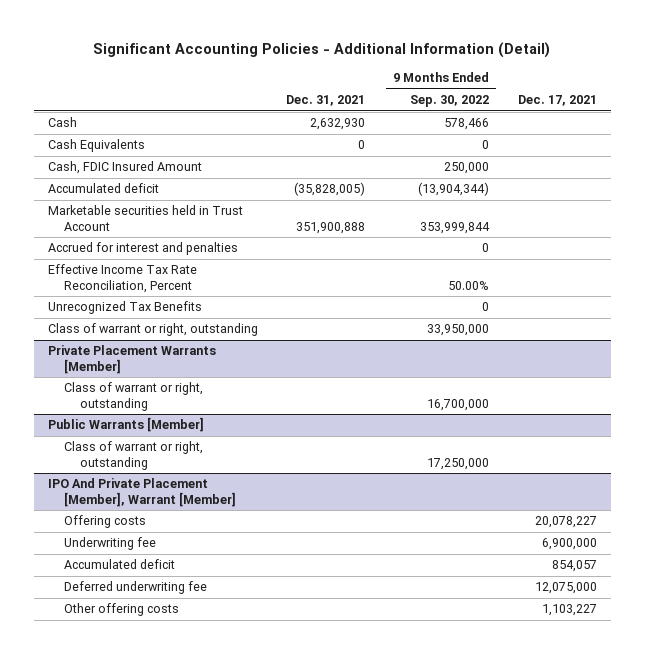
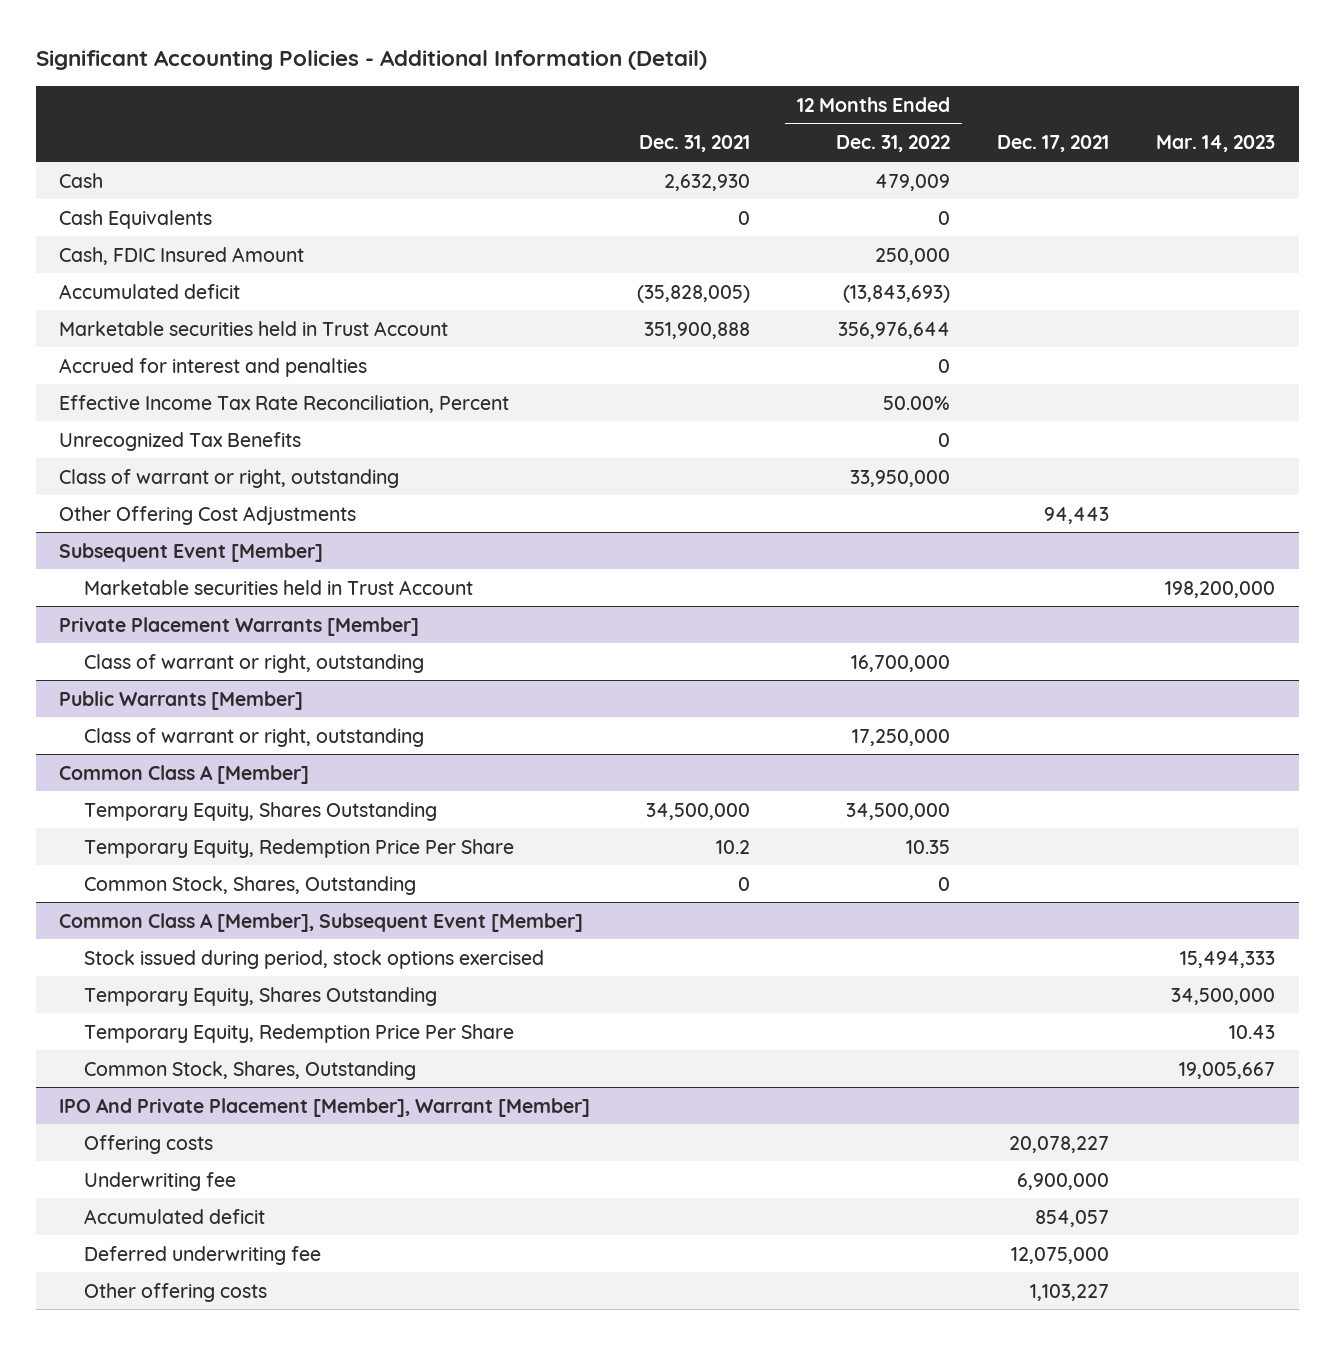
- | Dec. 31, 2021 | 9 Months Ended Sep. 30, 2022 | Dec. 17, 2021
+ | Dec. 31, 2021 | 12 Months Ended Dec. 31, 2022 | Dec. 17, 2021 | Mar. 14, 2023
+ Other Offering Cost Adjustments | | | 94,443 |
+ Subsequent Event [Member]
+ Marketable securities held in Trust Account | | | | 198,200,000
+ Common Class A [Member]
+ Temporary Equity, Shares Outstanding | 34,500,000 | 34,500,000 | |
+ Temporary Equity, Redemption Price Per Share | 10.2 | 10.35 | |
+ Common Stock, Shares, Outstanding | 0 | 0 | |
+ Common Class A [Member], Subsequent Event [Member]
+ Stock issued during period, stock options exercised | | | | 15,494,333
+ Temporary Equity, Shares Outstanding | | | | 34,500,000
+ Temporary Equity, Redemption Price Per Share | | | | 10.43
+ Common Stock, Shares, Outstanding | | | | 19,005,667

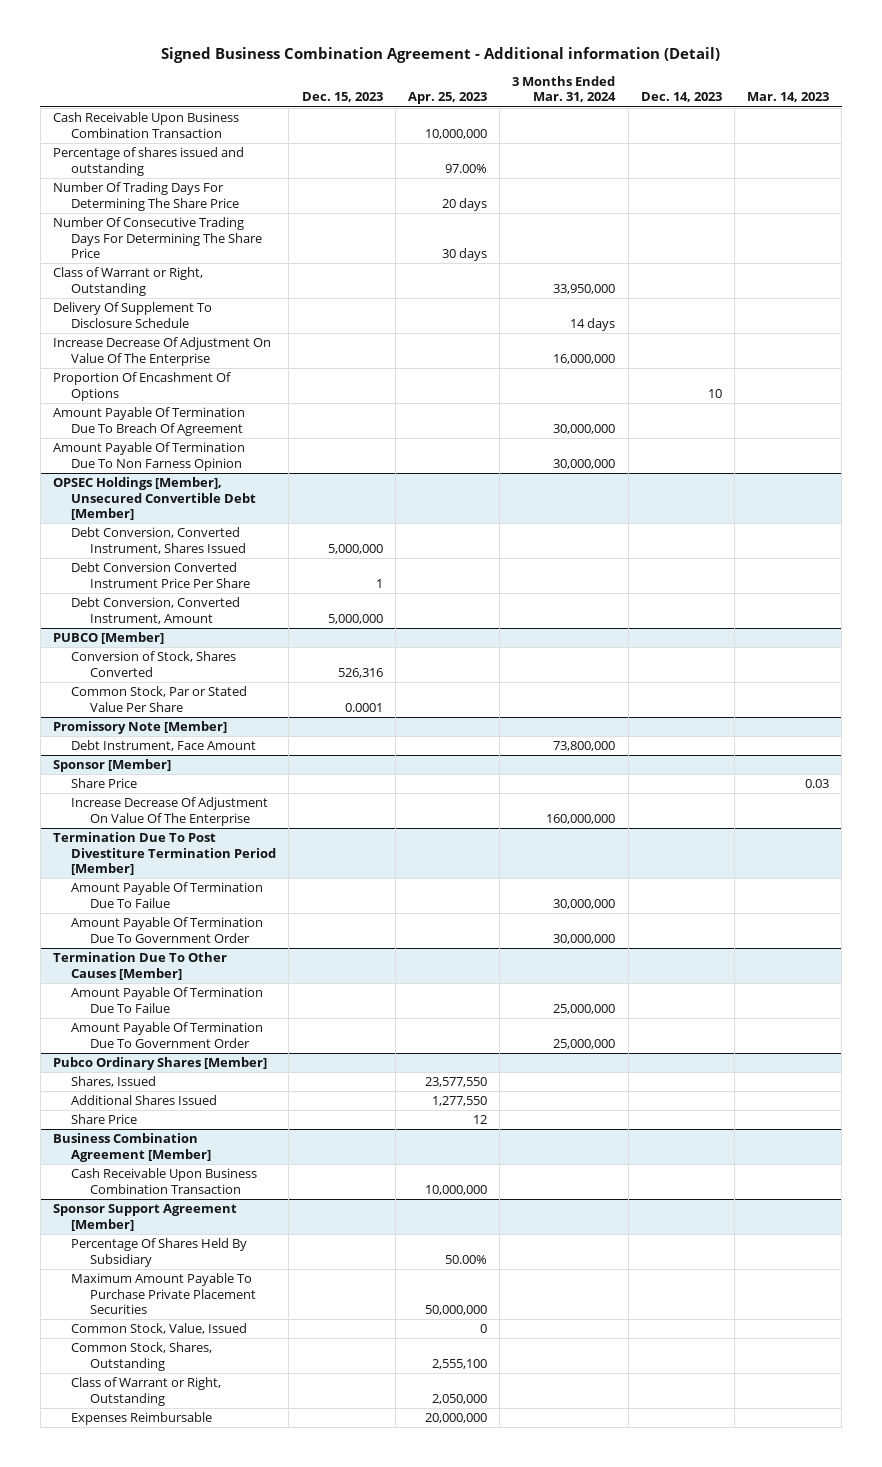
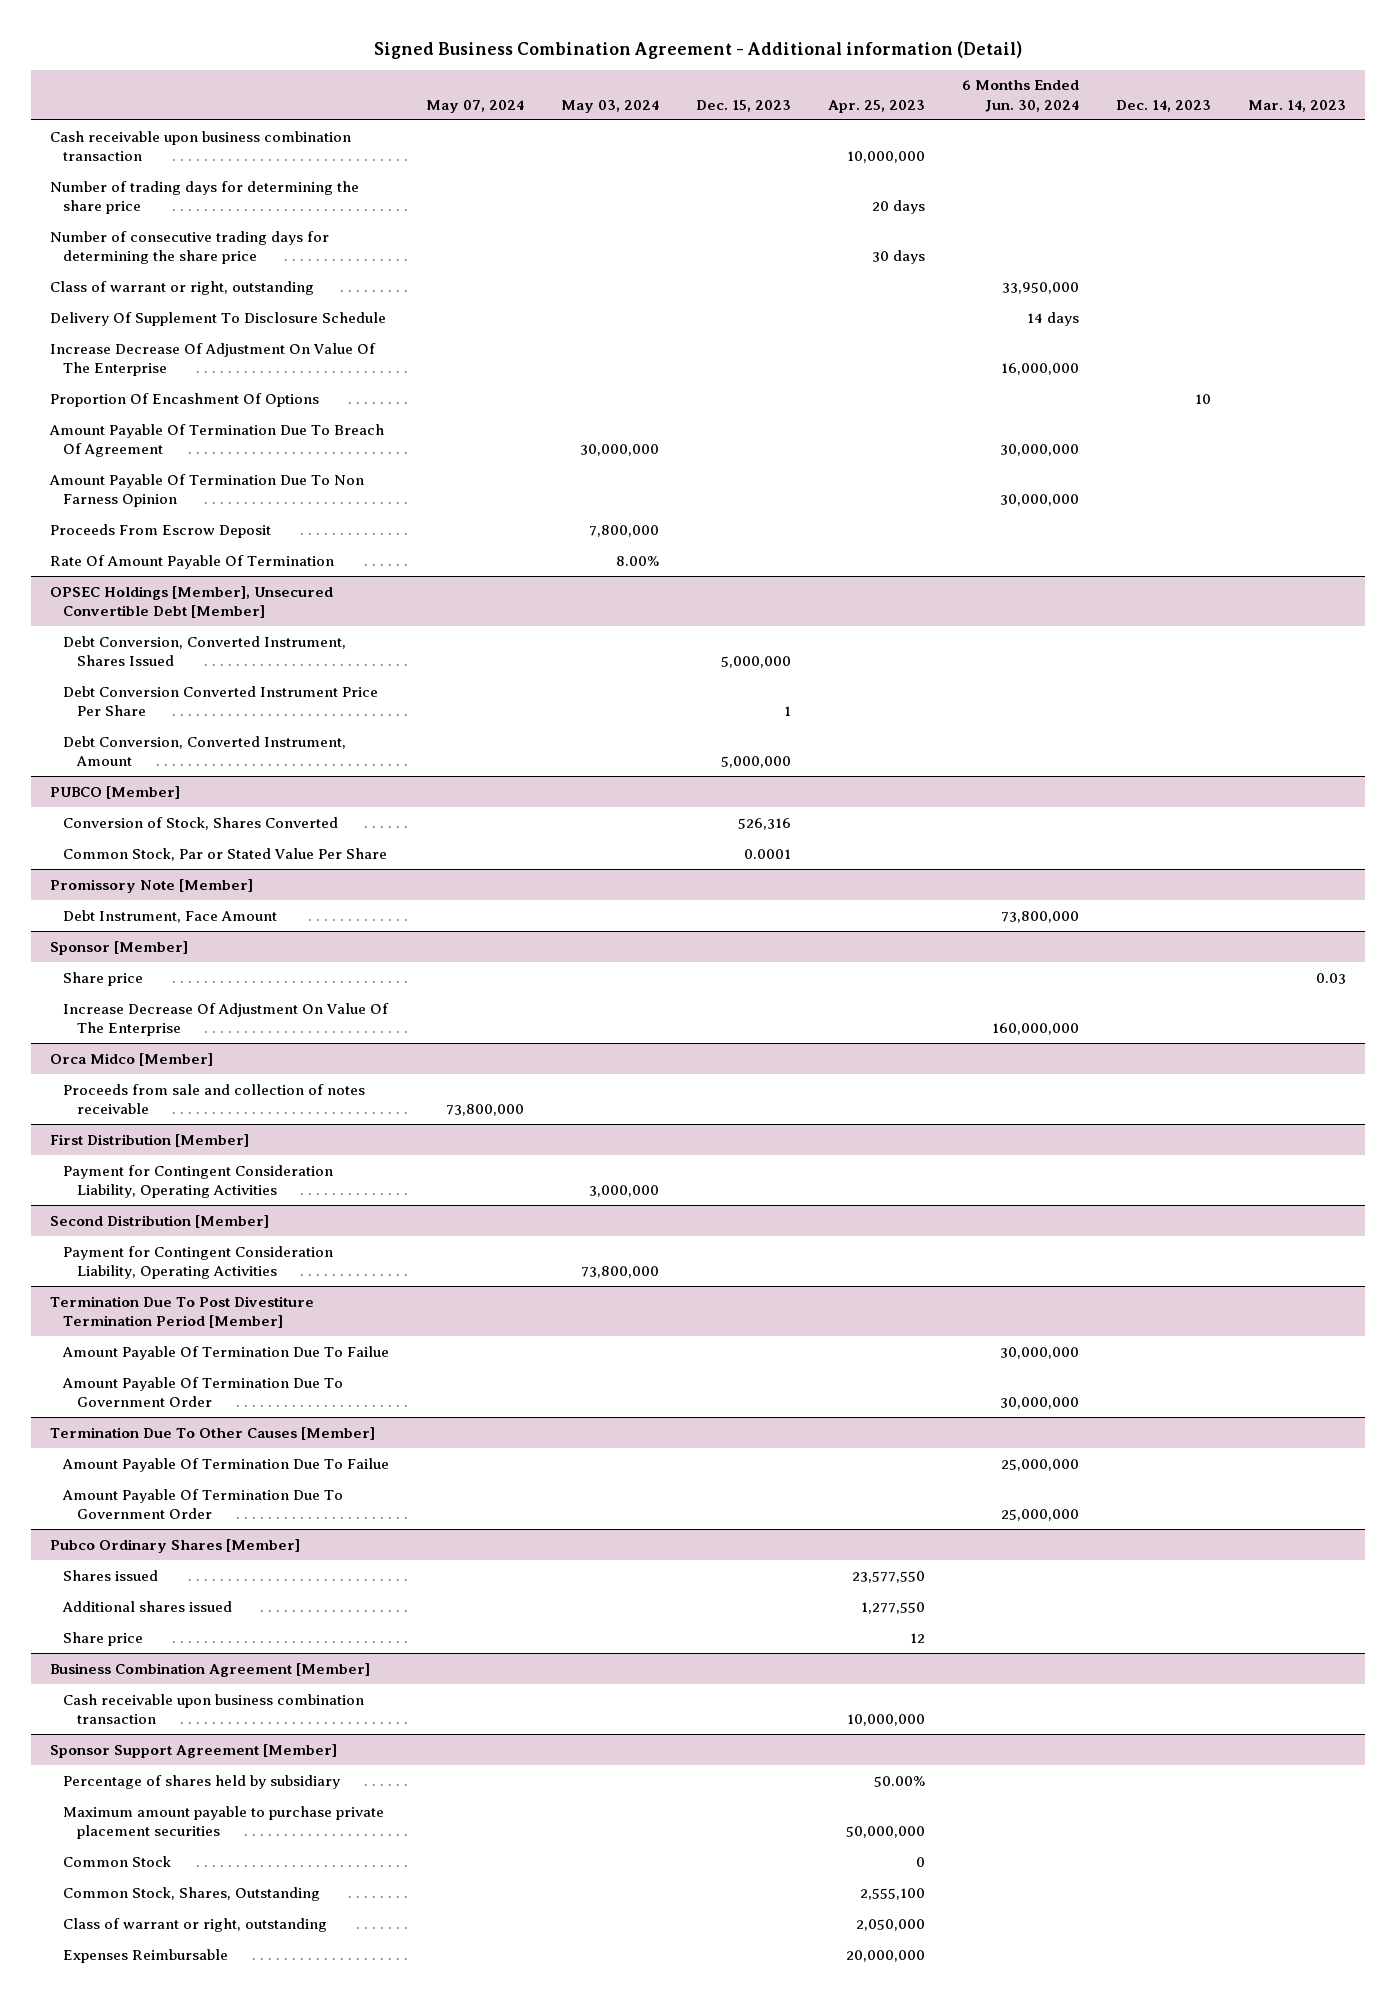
- | Dec. 15, 2023 | Apr. 25, 2023 | 3 Months Ended Mar. 31, 2024 | Dec. 14, 2023 | Mar. 14, 2023
+ | May 07, 2024 | May 03, 2024 | Dec. 15, 2023 | Apr. 25, 2023 | 6 Months Ended Jun. 30, 2024 | Dec. 14, 2023 | Mar. 14, 2023
- Cash Receivable Upon Business Combination Transaction | | 10,000,000 | | |
- Percentage of shares issued and outstanding | | 97.00% | | |
- Number Of Trading Days For Determining The Share Price | | 20 days | | |
- Number Of Consecutive Trading Days For Determining The Share Price | | 30 days | | |
- Class of Warrant or Right, Outstanding | | | 33,950,000 | |
+ Cash receivable upon business combination transaction | | | | 10,000,000 | | |
+ Number of trading days for determining the share price | | | | 20 days | | |
+ Number of consecutive trading days for determining the share price | | | | 30 days | | |
+ Class of warrant or right, outstanding | | | | | 33,950,000 | |
+ Proceeds From Escrow Deposit | | 7,800,000 | | | | |
+ Rate Of Amount Payable Of Termination | | 8.00% | | | | |
@ Sponsor [Member]
- Share Price | | | | | 0.03
+ Share price | | | | | | | 0.03
+ Orca Midco [Member]
+ Proceeds from sale and collection of notes receivable | 73,800,000 | | | | | |
+ First Distribution [Member]
+ Payment for Contingent Consideration Liability, Operating Activities | | 3,000,000 | | | | |
+ Second Distribution [Member]
+ Payment for Contingent Consideration Liability, Operating Activities | | 73,800,000 | | | | |
@ Pubco Ordinary Shares [Member]
- Shares, Issued | | 23,577,550 | | |
- Additional Shares Issued | | 1,277,550 | | |
- Share Price | | 12 | | |
+ Shares issued | | | | 23,577,550 | | |
+ Additional shares issued | | | | 1,277,550 | | |
+ Share price | | | | 12 | | |
@ Business Combination Agreement [Member]
- Cash Receivable Upon Business Combination Transaction | | 10,000,000 | | |
+ Cash receivable upon business combination transaction | | | | 10,000,000 | | |
@ Sponsor Support Agreement [Member]
- Percentage Of Shares Held By Subsidiary | | 50.00% | | |
- Maximum Amount Payable To Purchase Private Placement Securities | | 50,000,000 | | |
- Common Stock, Value, Issued | | 0 | | |
+ Percentage of shares held by subsidiary | | | | 50.00% | | |
+ Maximum amount payable to purchase private placement securities | | | | 50,000,000 | | |
+ Common Stock | | | | 0 | | |
- Class of Warrant or Right, Outstanding | | 2,050,000 | | |
+ Class of warrant or right, outstanding | | | | 2,050,000 | | |

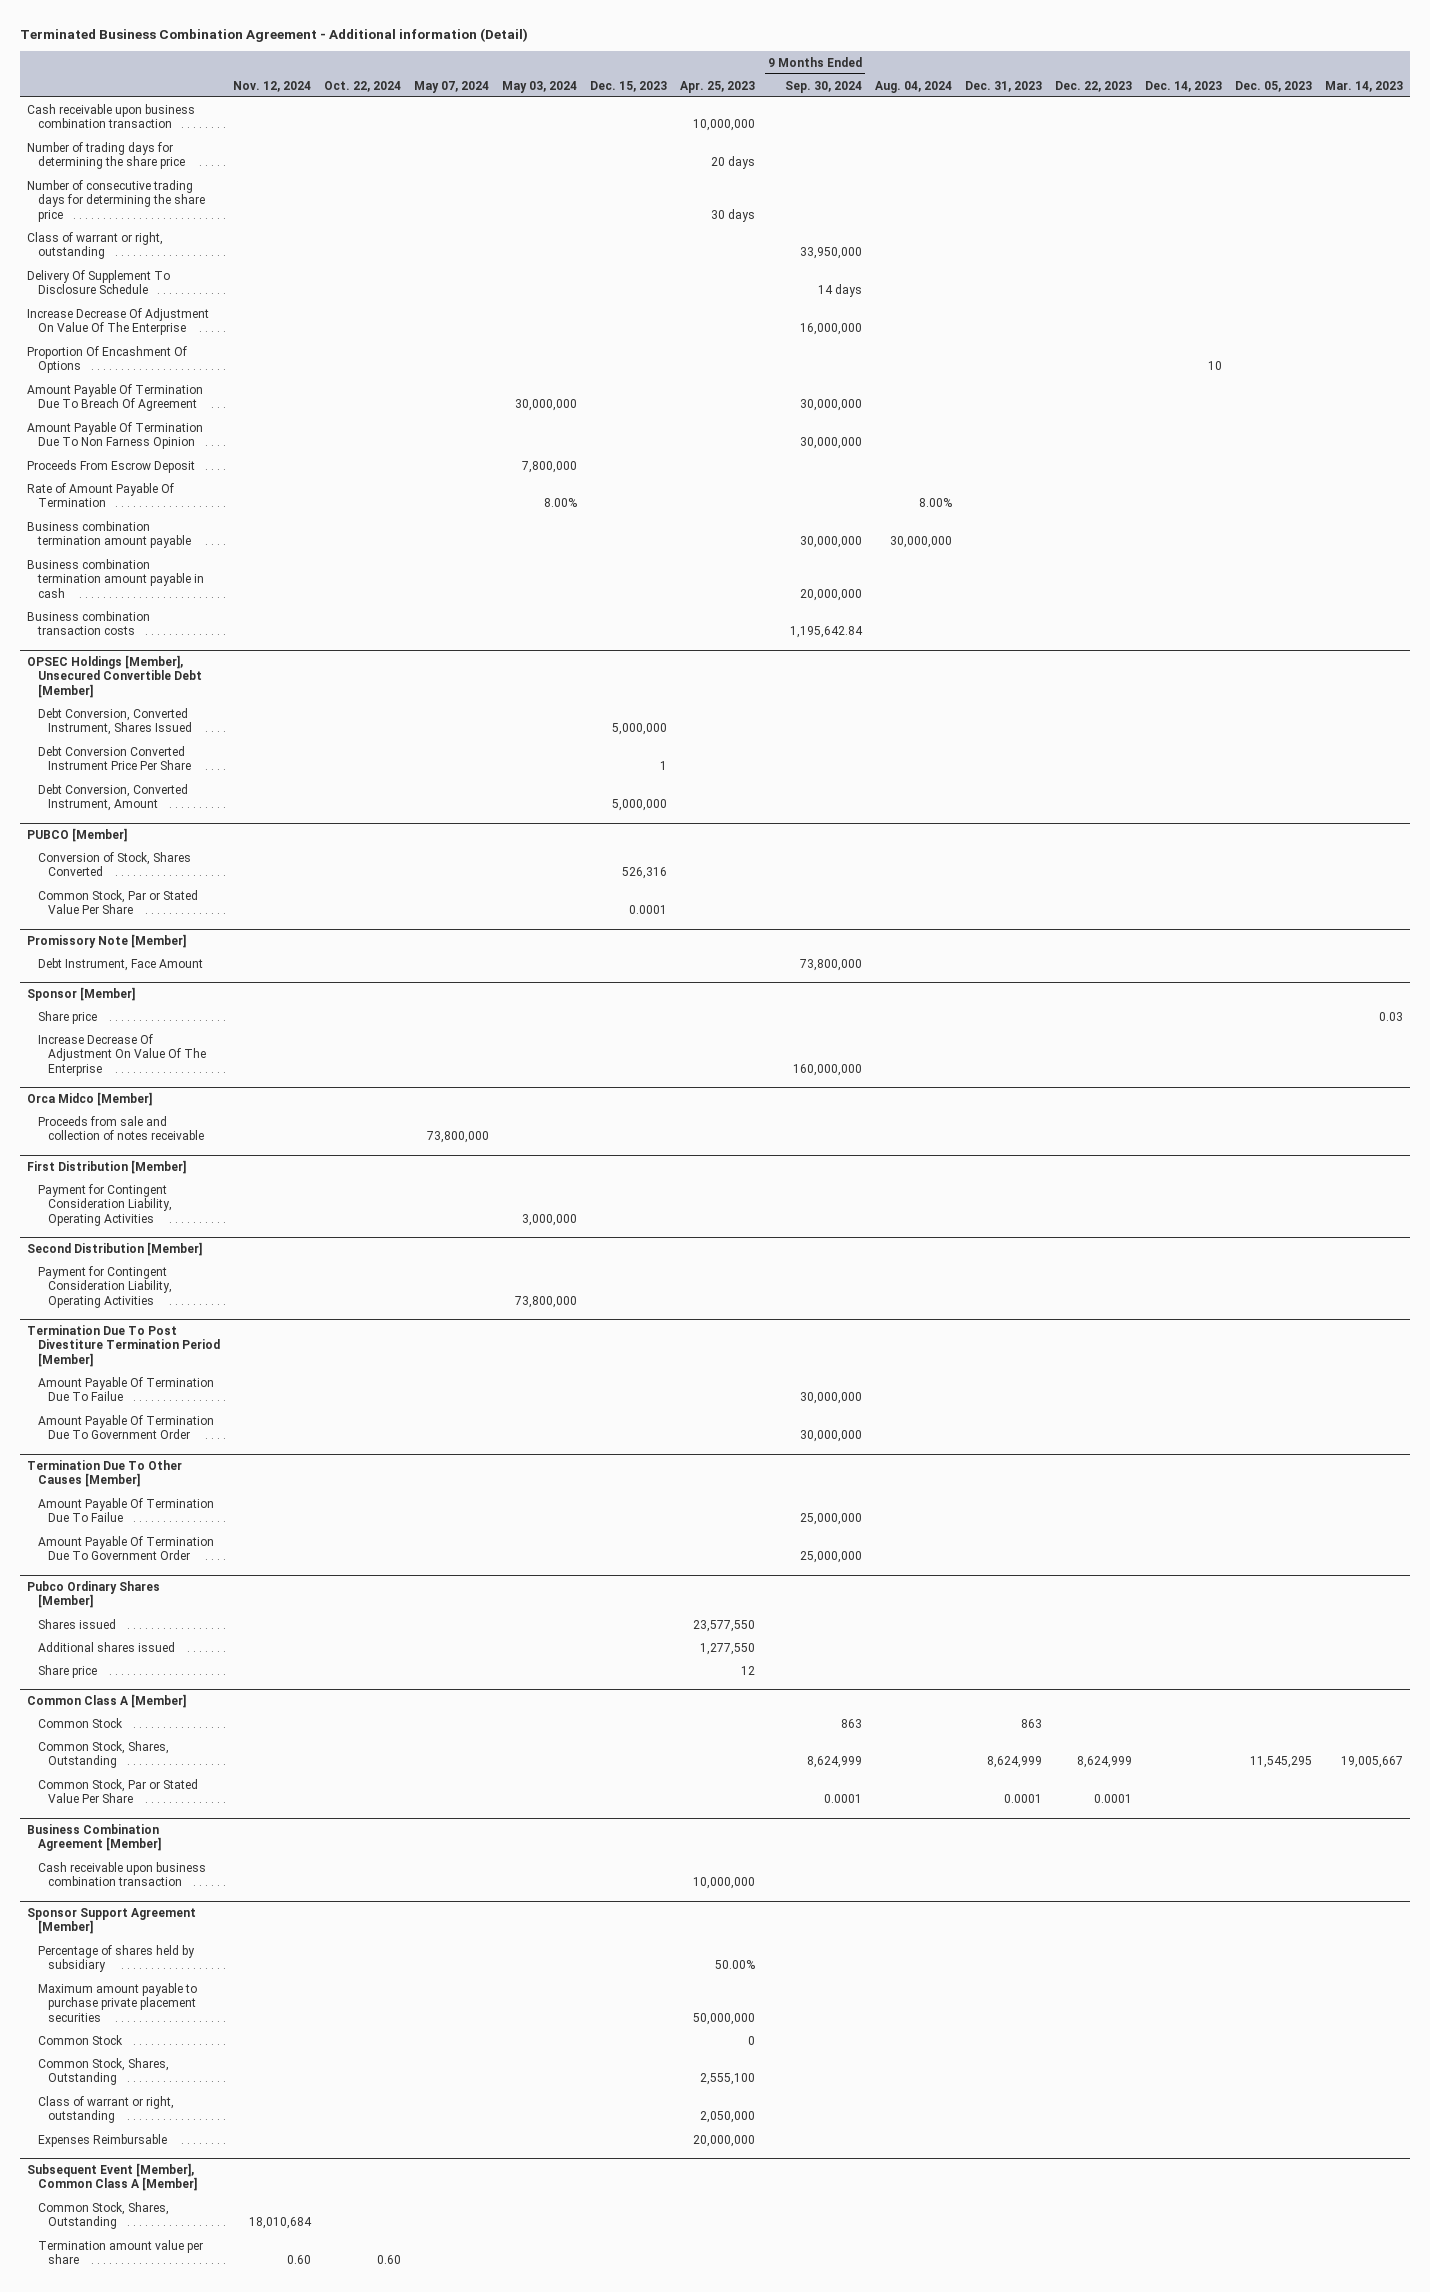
- Signed Business Combination Agreement - Additional information (Detail)
+ Terminated Business Combination Agreement - Additional information (Detail)
- | May 07, 2024 | May 03, 2024 | Dec. 15, 2023 | Apr. 25, 2023 | 6 Months Ended Jun. 30, 2024 | Dec. 14, 2023 | Mar. 14, 2023
+ | Nov. 12, 2024 | Oct. 22, 2024 | May 07, 2024 | May 03, 2024 | Dec. 15, 2023 | Apr. 25, 2023 | 9 Months Ended Sep. 30, 2024 | Aug. 04, 2024 | Dec. 31, 2023 | Dec. 22, 2023 | Dec. 14, 2023 | Dec. 05, 2023 | Mar. 14, 2023
- Rate Of Amount Payable Of Termination | | 8.00% | | | | |
+ Rate of Amount Payable Of Termination | | | | 8.00% | | | | 8.00% | | | | |
+ Business combination termination amount payable | | | | | | | 30,000,000 | 30,000,000 | | | | |
+ Business combination termination amount payable in cash | | | | | | | 20,000,000 | | | | | |
+ Business combination transaction costs | | | | | | | 1,195,642.84 | | | | | |
+ Common Class A [Member]
+ Common Stock | | | | | | | 863 | | 863 | | | |
+ Common Stock, Shares, Outstanding | | | | | | | 8,624,999 | | 8,624,999 | 8,624,999 | | 11,545,295 | 19,005,667
+ Common Stock, Par or Stated Value Per Share | | | | | | | 0.0001 | | 0.0001 | 0.0001 | | |
+ Subsequent Event [Member], Common Class A [Member]
+ Common Stock, Shares, Outstanding | 18,010,684 | | | | | | | | | | | |
+ Termination amount value per share | 0.60 | 0.60 | | | | | | | | | | |

